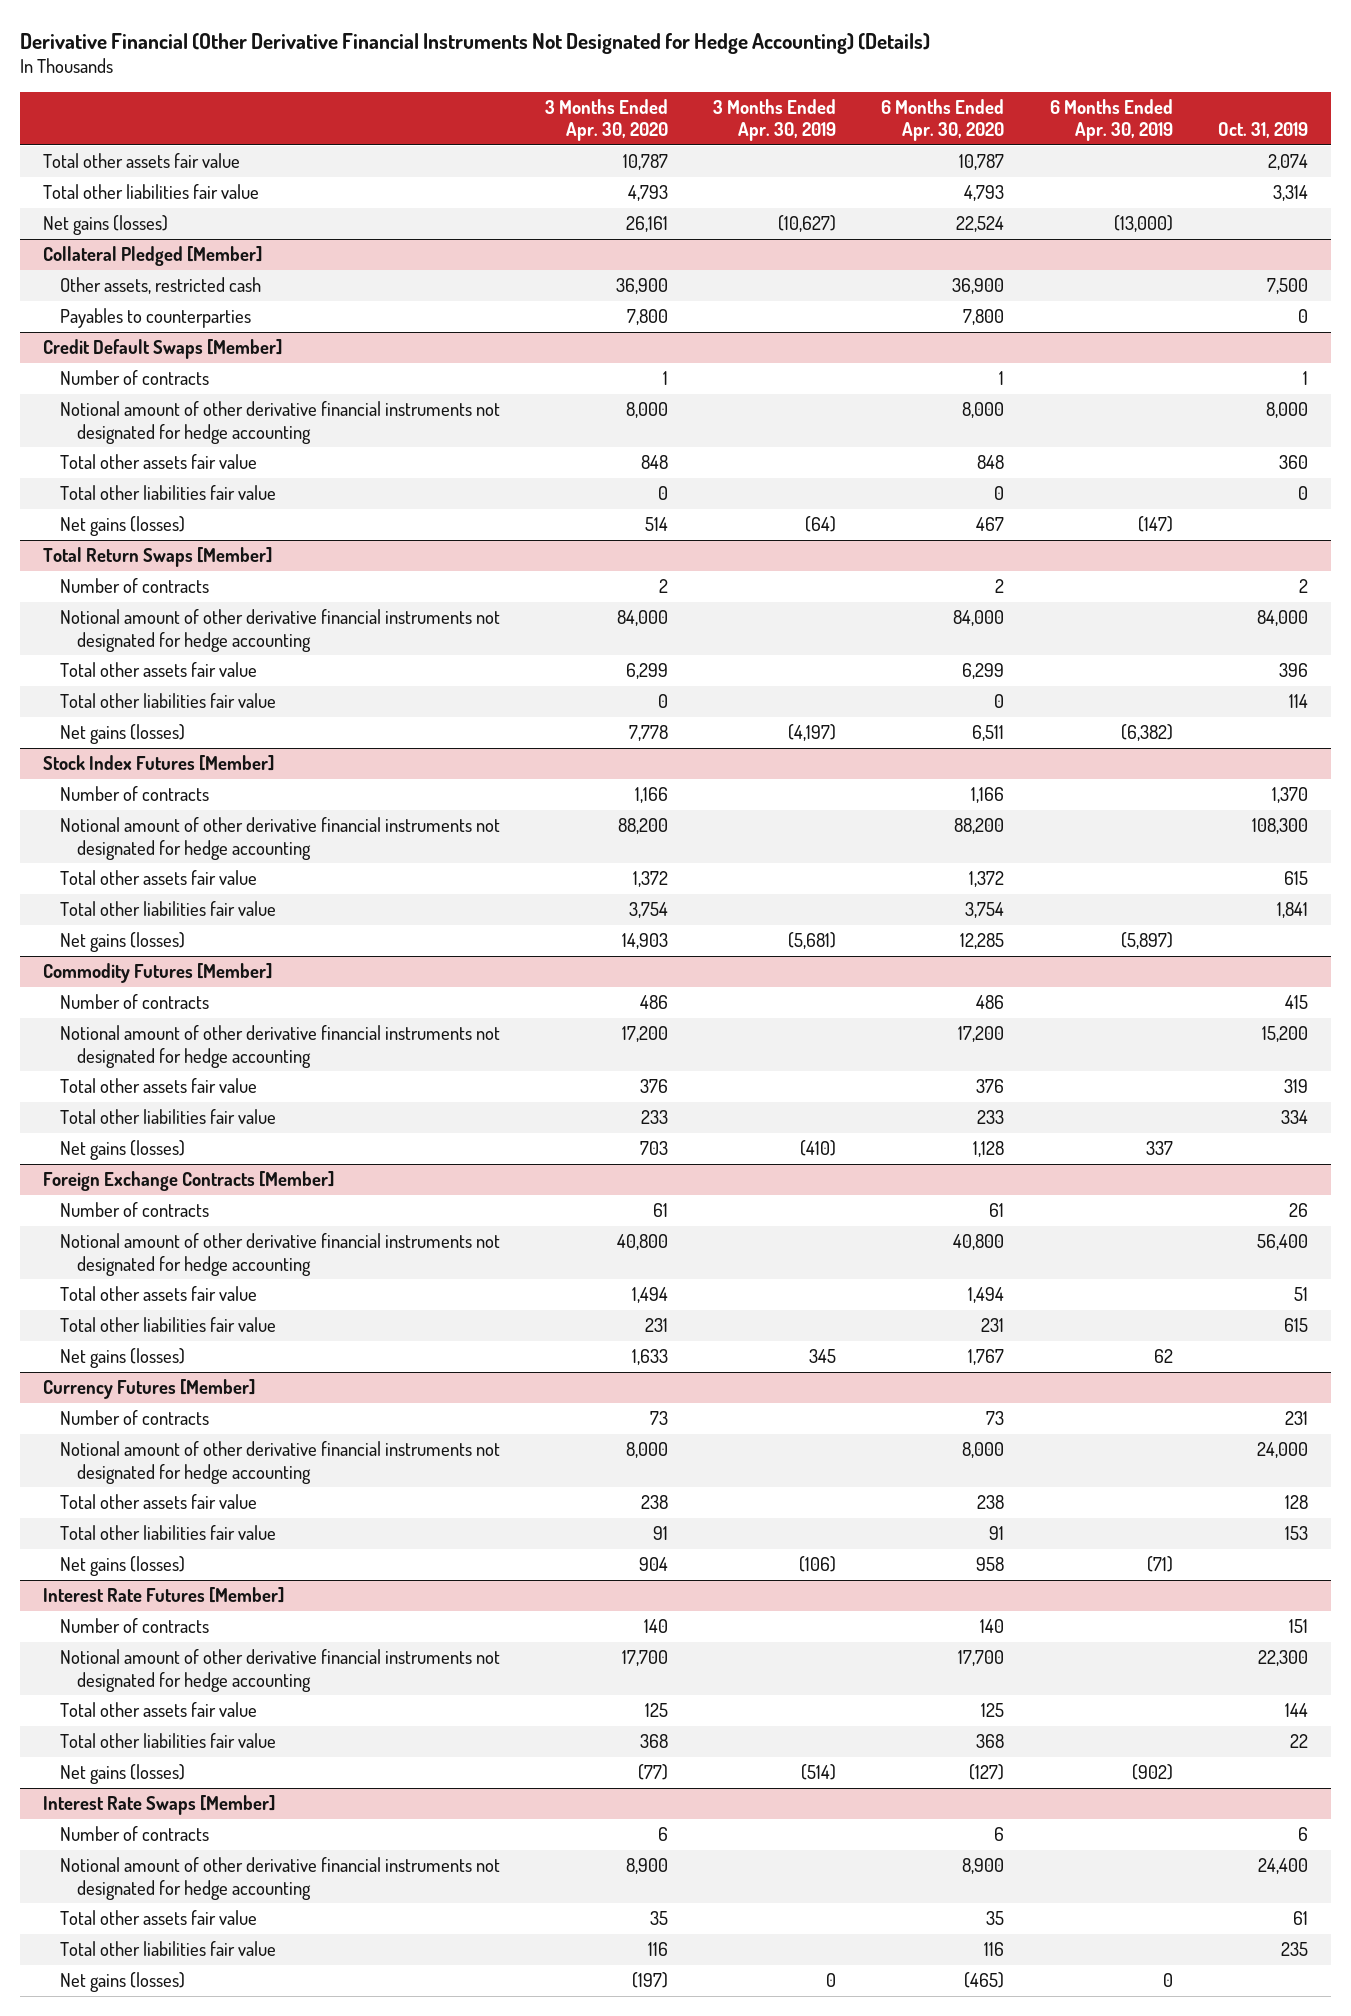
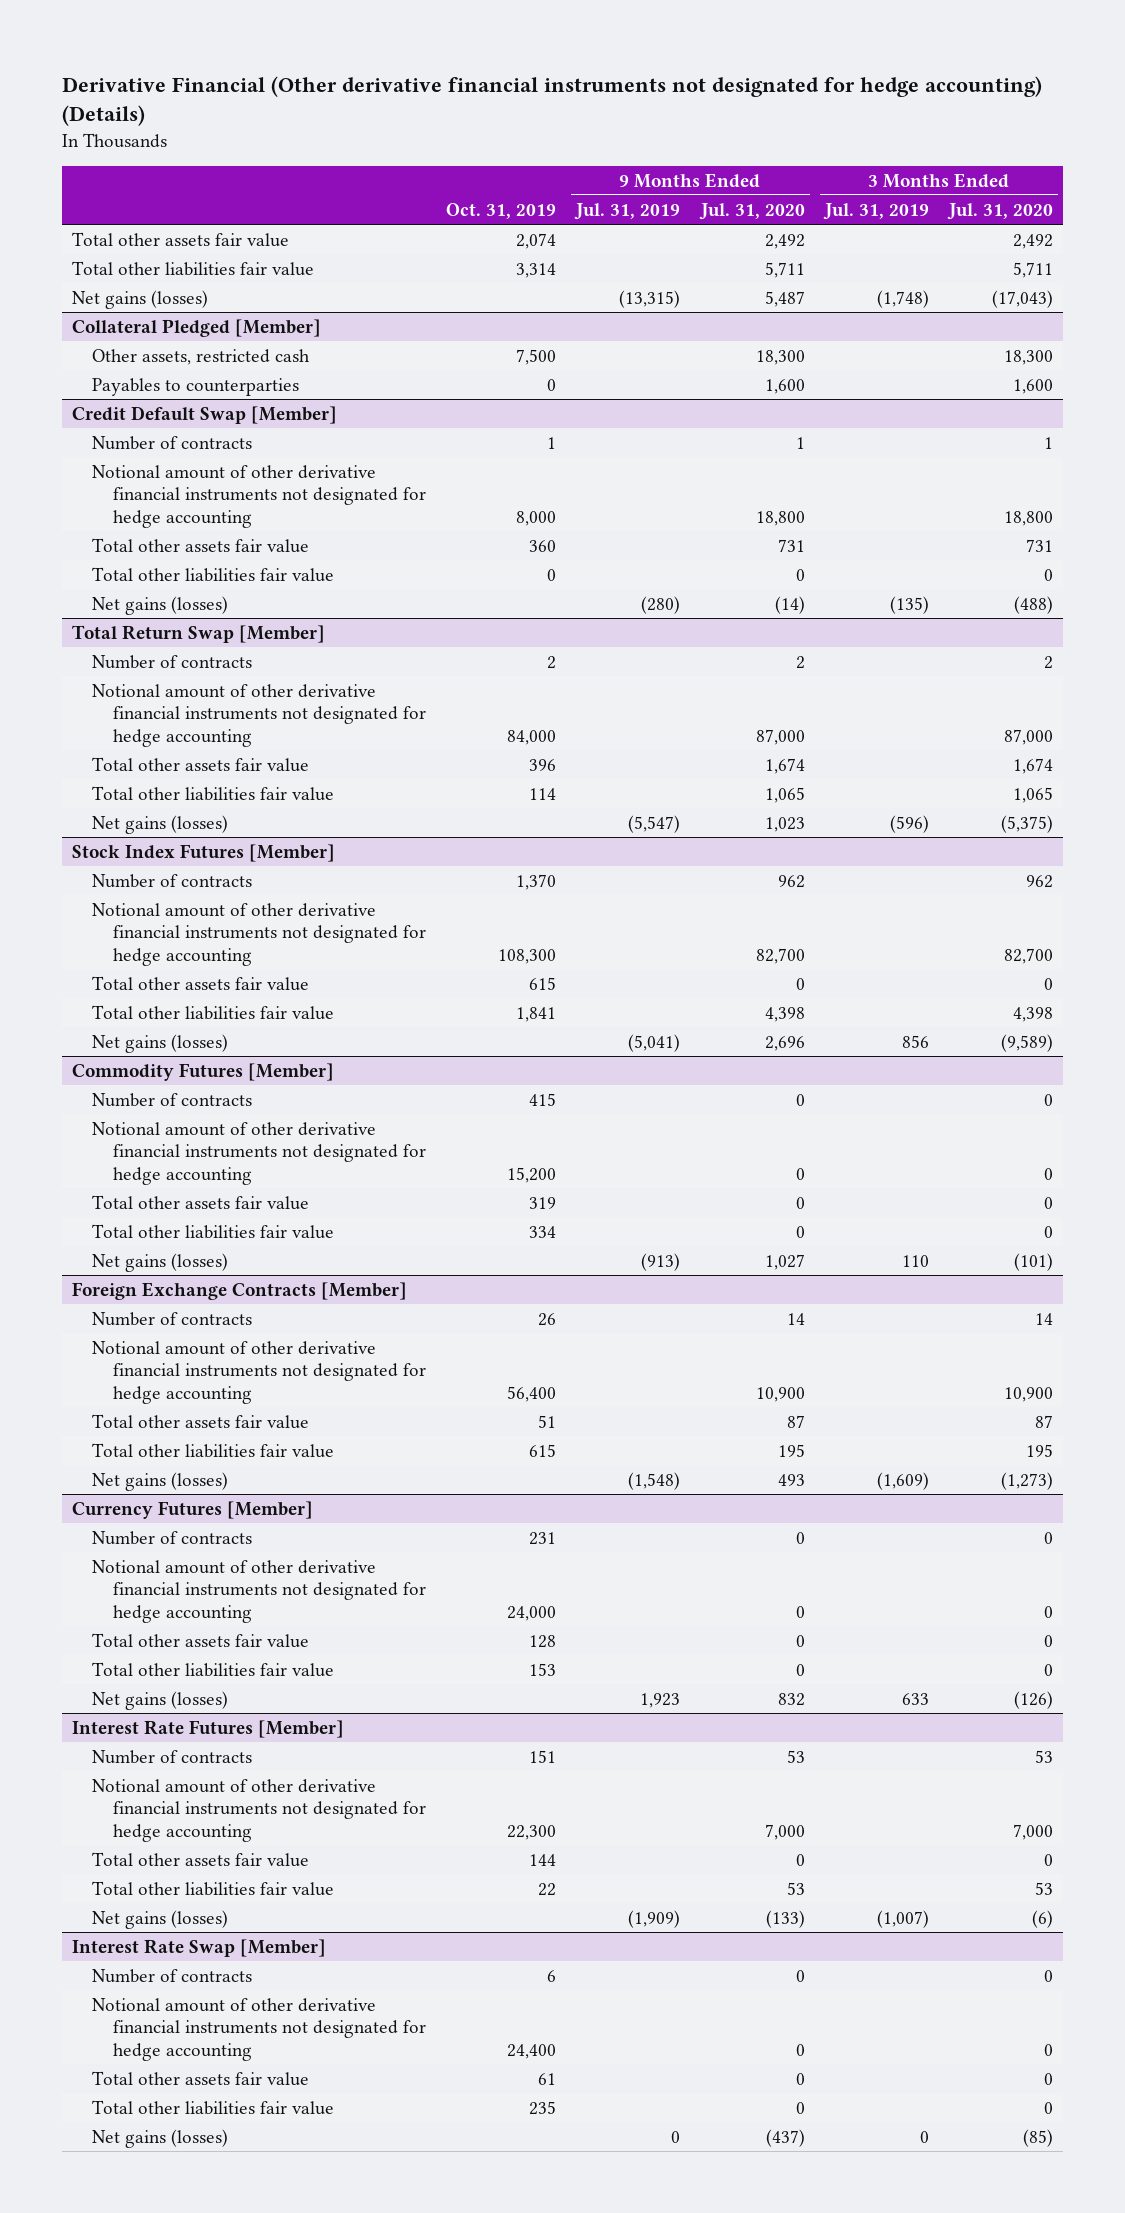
- Derivative Financial (Other Derivative Financial Instruments Not Designated for Hedge Accounting) (Details)
+ Derivative Financial (Other derivative financial instruments not designated for hedge accounting) (Details)
- | 3 Months Ended Apr. 30, 2020 | 3 Months Ended Apr. 30, 2019 | 6 Months Ended Apr. 30, 2020 | 6 Months Ended Apr. 30, 2019 | Oct. 31, 2019
+ | Oct. 31, 2019 | 9 Months Ended Jul. 31, 2019 | 9 Months Ended Jul. 31, 2020 | 3 Months Ended Jul. 31, 2019 | 3 Months Ended Jul. 31, 2020
- Credit Default Swaps [Member]
+ Credit Default Swap [Member]
- Total Return Swaps [Member]
+ Total Return Swap [Member]
- Interest Rate Swaps [Member]
+ Interest Rate Swap [Member]

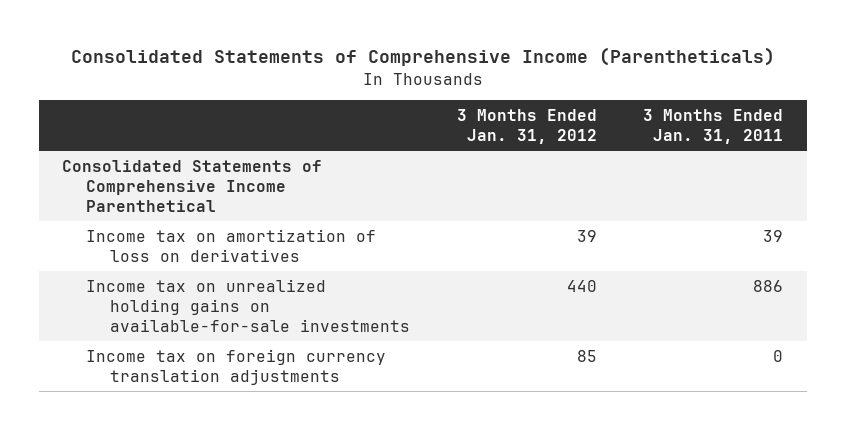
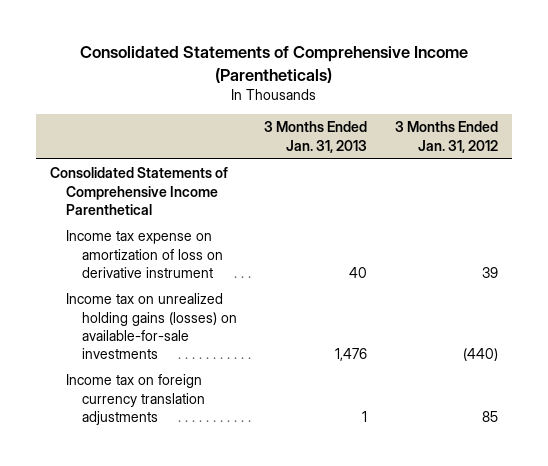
- | 3 Months Ended Jan. 31, 2012 | 3 Months Ended Jan. 31, 2011
+ | 3 Months Ended Jan. 31, 2013 | 3 Months Ended Jan. 31, 2012
- Income tax on amortization of loss on derivatives | 39 | 39
- Income tax on unrealized holding gains on available-for-sale investments | 440 | 886
+ Income tax expense on amortization of loss on derivative instrument | 40 | 39
+ Income tax on unrealized holding gains (losses) on available-for-sale investments | 1,476 | (440)

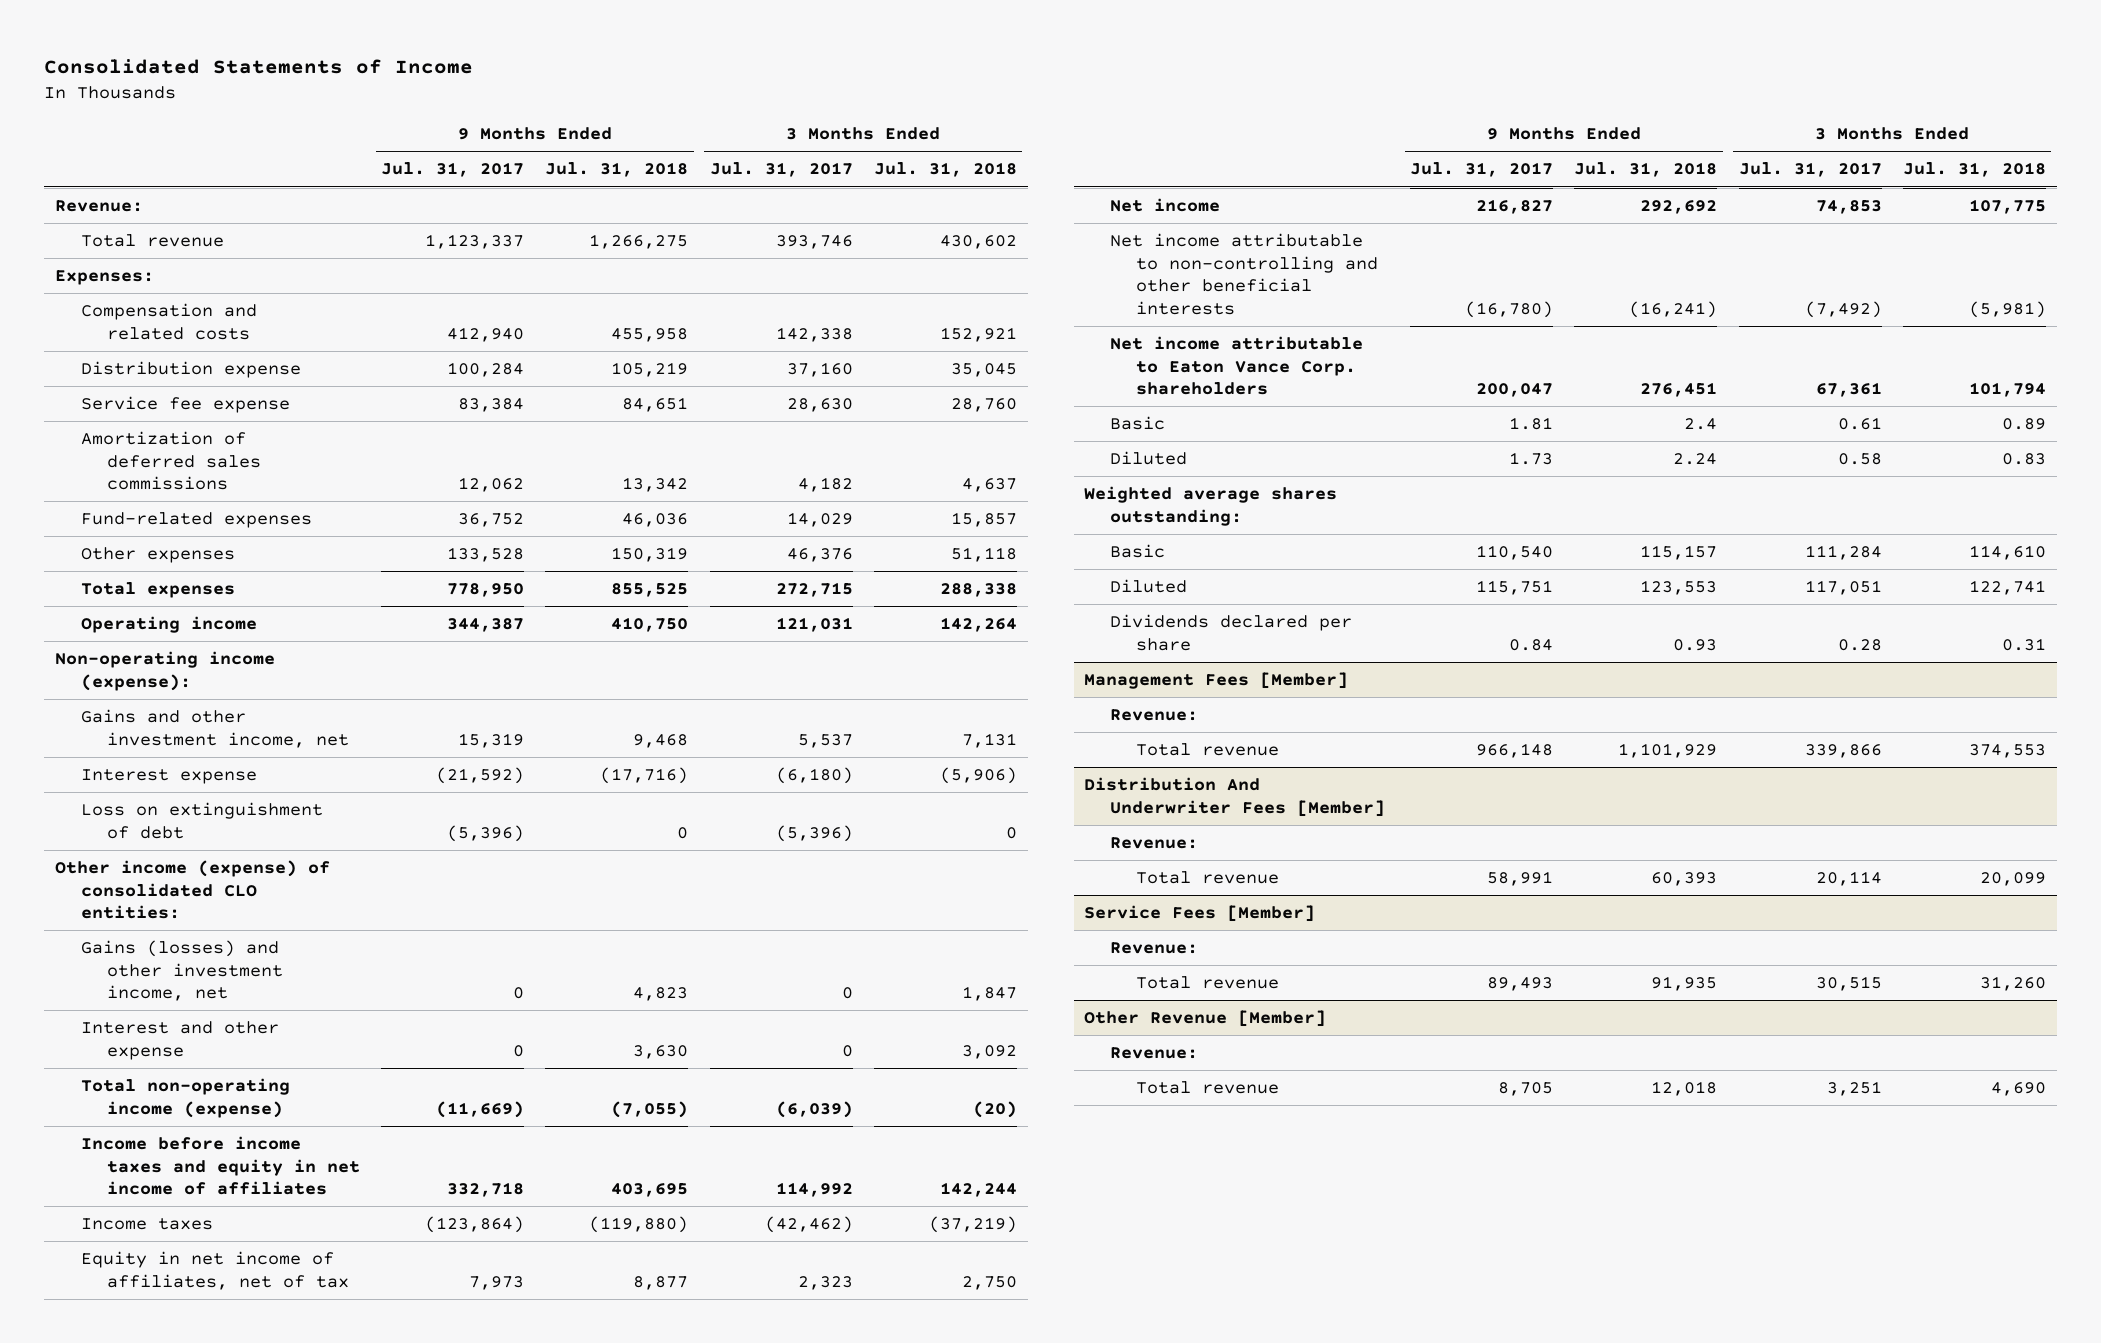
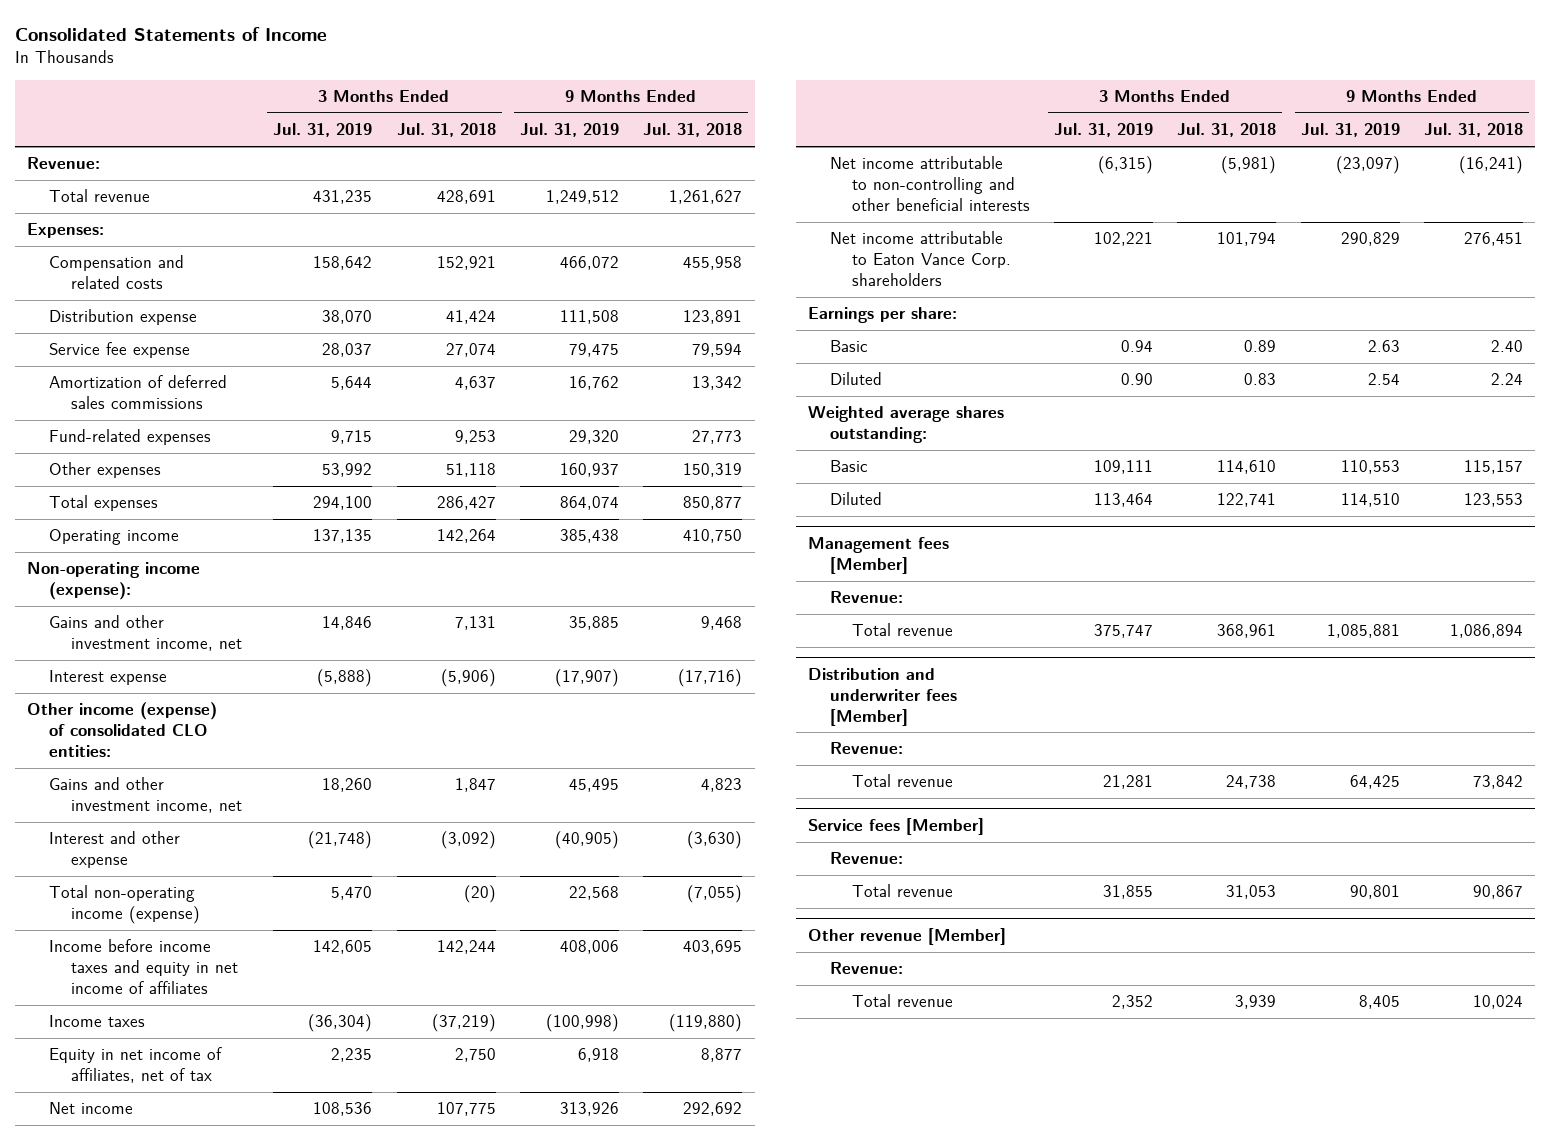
- | 9 Months Ended Jul. 31, 2017 | 9 Months Ended Jul. 31, 2018 | 3 Months Ended Jul. 31, 2017 | 3 Months Ended Jul. 31, 2018
+ | 3 Months Ended Jul. 31, 2019 | 3 Months Ended Jul. 31, 2018 | 9 Months Ended Jul. 31, 2019 | 9 Months Ended Jul. 31, 2018
- Total revenue | 1,123,337 | 1,266,275 | 393,746 | 430,602
+ Total revenue | 431,235 | 428,691 | 1,249,512 | 1,261,627
- Distribution expense | 100,284 | 105,219 | 37,160 | 35,045
- Service fee expense | 83,384 | 84,651 | 28,630 | 28,760
+ Distribution expense | 38,070 | 41,424 | 111,508 | 123,891
+ Service fee expense | 28,037 | 27,074 | 79,475 | 79,594
- Fund-related expenses | 36,752 | 46,036 | 14,029 | 15,857
+ Fund-related expenses | 9,715 | 9,253 | 29,320 | 27,773
- Total expenses | 778,950 | 855,525 | 272,715 | 288,338
+ Total expenses | 294,100 | 286,427 | 864,074 | 850,877
- Loss on extinguishment of debt | (5,396) | 0 | (5,396) | 0
- Gains (losses) and other investment income, net | 0 | 4,823 | 0 | 1,847
- Interest and other expense | 0 | 3,630 | 0 | 3,092
+ Gains and other investment income, net | 18,260 | 1,847 | 45,495 | 4,823
+ Interest and other expense | (21,748) | (3,092) | (40,905) | (3,630)
- Basic | 1.81 | 2.4 | 0.61 | 0.89
+ Earnings per share:
+ Basic | 0.94 | 0.89 | 2.63 | 2.40
- Dividends declared per share | 0.84 | 0.93 | 0.28 | 0.31
- Management Fees [Member]
+ Management fees [Member]
- Total revenue | 966,148 | 1,101,929 | 339,866 | 374,553
- Distribution And Underwriter Fees [Member]
+ Total revenue | 375,747 | 368,961 | 1,085,881 | 1,086,894
+ Distribution and underwriter fees [Member]
- Total revenue | 58,991 | 60,393 | 20,114 | 20,099
- Service Fees [Member]
+ Total revenue | 21,281 | 24,738 | 64,425 | 73,842
+ Service fees [Member]
- Total revenue | 89,493 | 91,935 | 30,515 | 31,260
- Other Revenue [Member]
+ Total revenue | 31,855 | 31,053 | 90,801 | 90,867
+ Other revenue [Member]
- Total revenue | 8,705 | 12,018 | 3,251 | 4,690
+ Total revenue | 2,352 | 3,939 | 8,405 | 10,024

